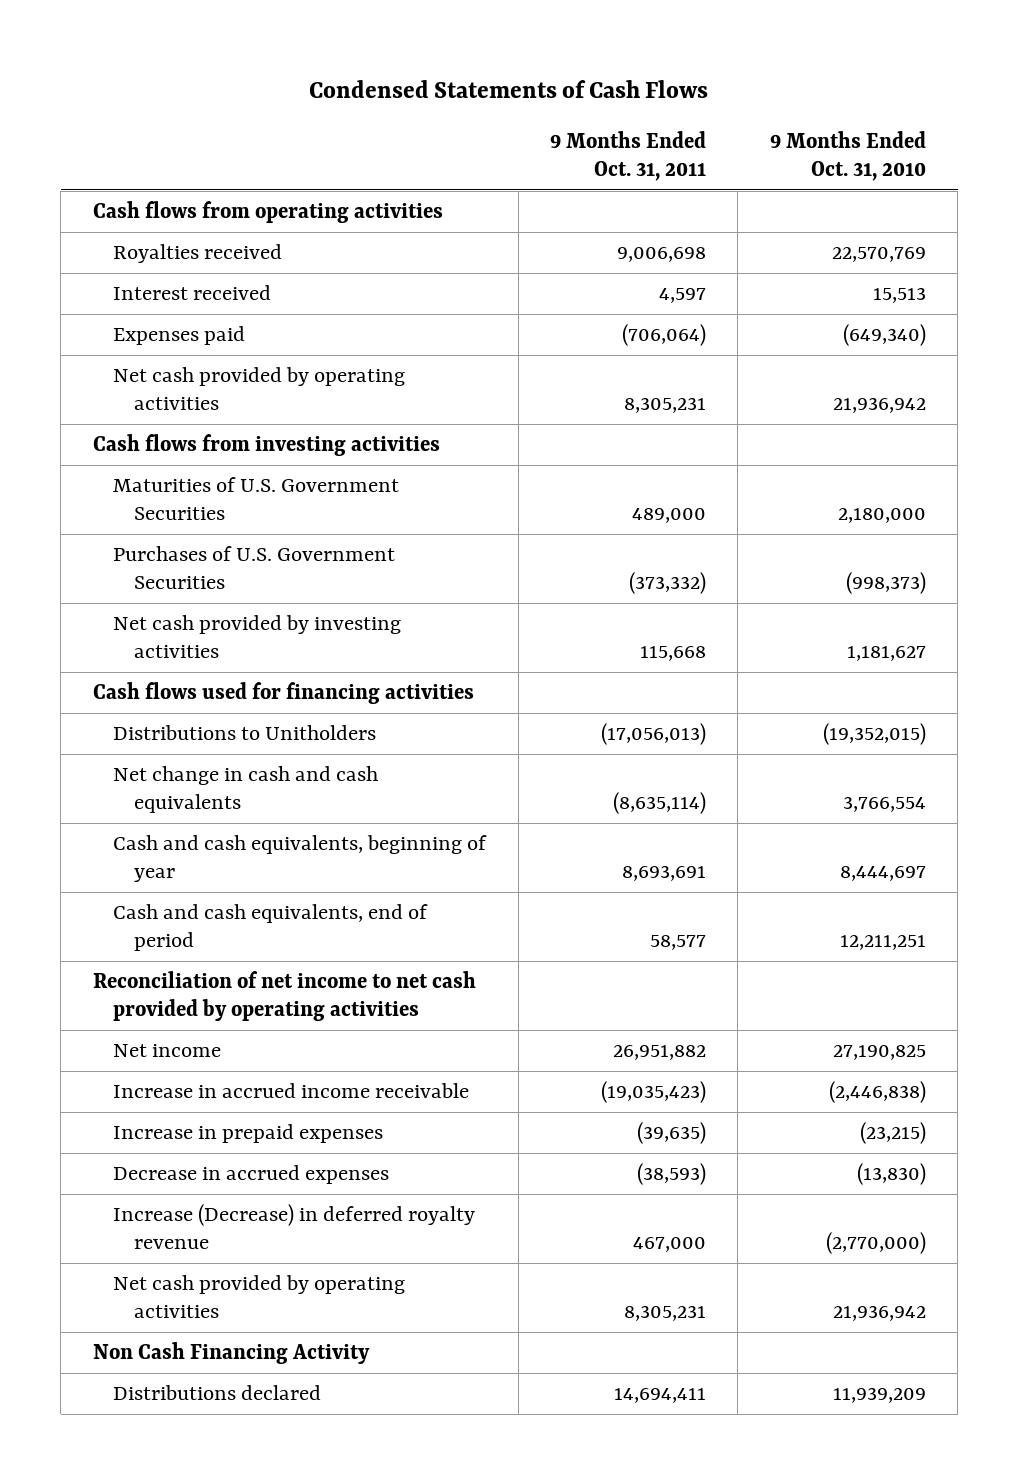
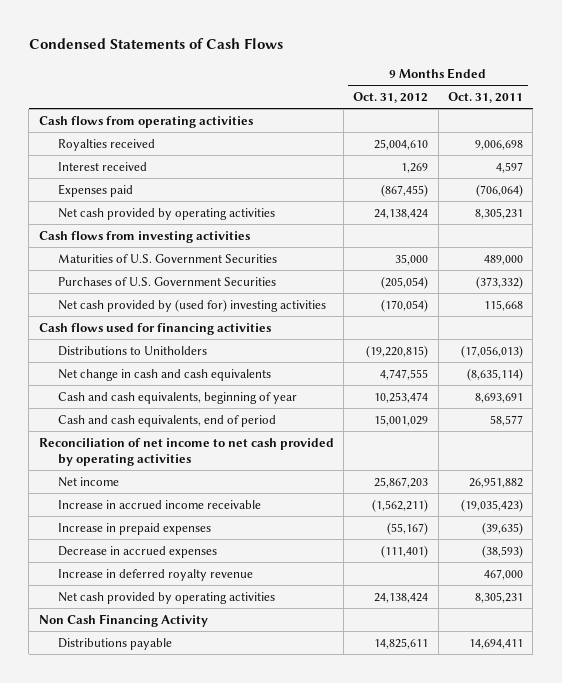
- | 9 Months Ended Oct. 31, 2011 | 9 Months Ended Oct. 31, 2010
+ | 9 Months Ended Oct. 31, 2012 | 9 Months Ended Oct. 31, 2011
- Net cash provided by investing activities | 115,668 | 1,181,627
+ Net cash provided by (used for) investing activities | (170,054) | 115,668
- Increase (Decrease) in deferred royalty revenue | 467,000 | (2,770,000)
+ Increase in deferred royalty revenue | | 467,000
- Distributions declared | 14,694,411 | 11,939,209
+ Distributions payable | 14,825,611 | 14,694,411

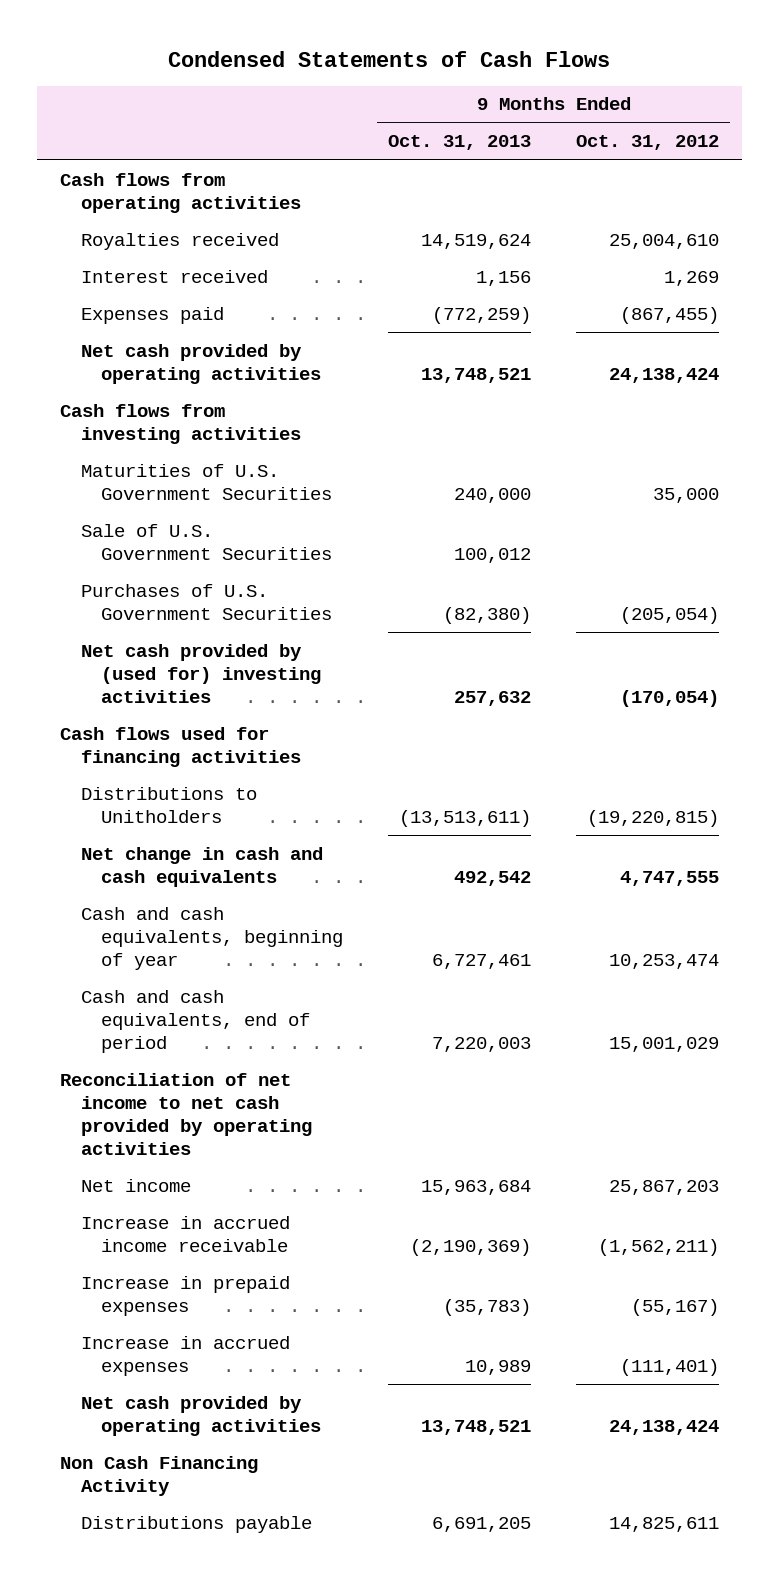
- | 9 Months Ended Oct. 31, 2012 | 9 Months Ended Oct. 31, 2011
+ | 9 Months Ended Oct. 31, 2013 | 9 Months Ended Oct. 31, 2012
+ Sale of U.S. Government Securities | 100,012 |
- Decrease in accrued expenses | (111,401) | (38,593)
- Increase in deferred royalty revenue | | 467,000
+ Increase in accrued expenses | 10,989 | (111,401)

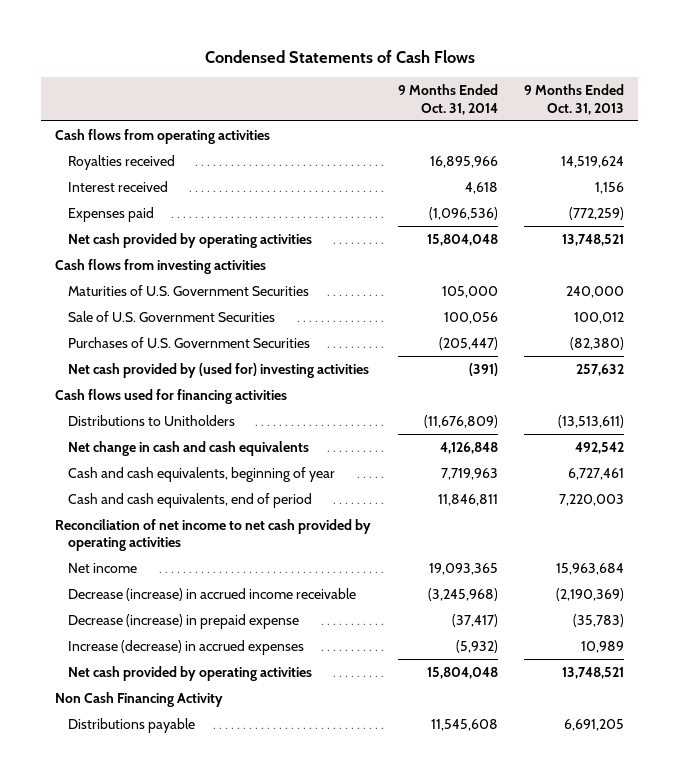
- | 9 Months Ended Oct. 31, 2013 | 9 Months Ended Oct. 31, 2012
+ | 9 Months Ended Oct. 31, 2014 | 9 Months Ended Oct. 31, 2013
- Increase in accrued income receivable | (2,190,369) | (1,562,211)
- Increase in prepaid expenses | (35,783) | (55,167)
- Increase in accrued expenses | 10,989 | (111,401)
+ Decrease (increase) in accrued income receivable | (3,245,968) | (2,190,369)
+ Decrease (increase) in prepaid expense | (37,417) | (35,783)
+ Increase (decrease) in accrued expenses | (5,932) | 10,989

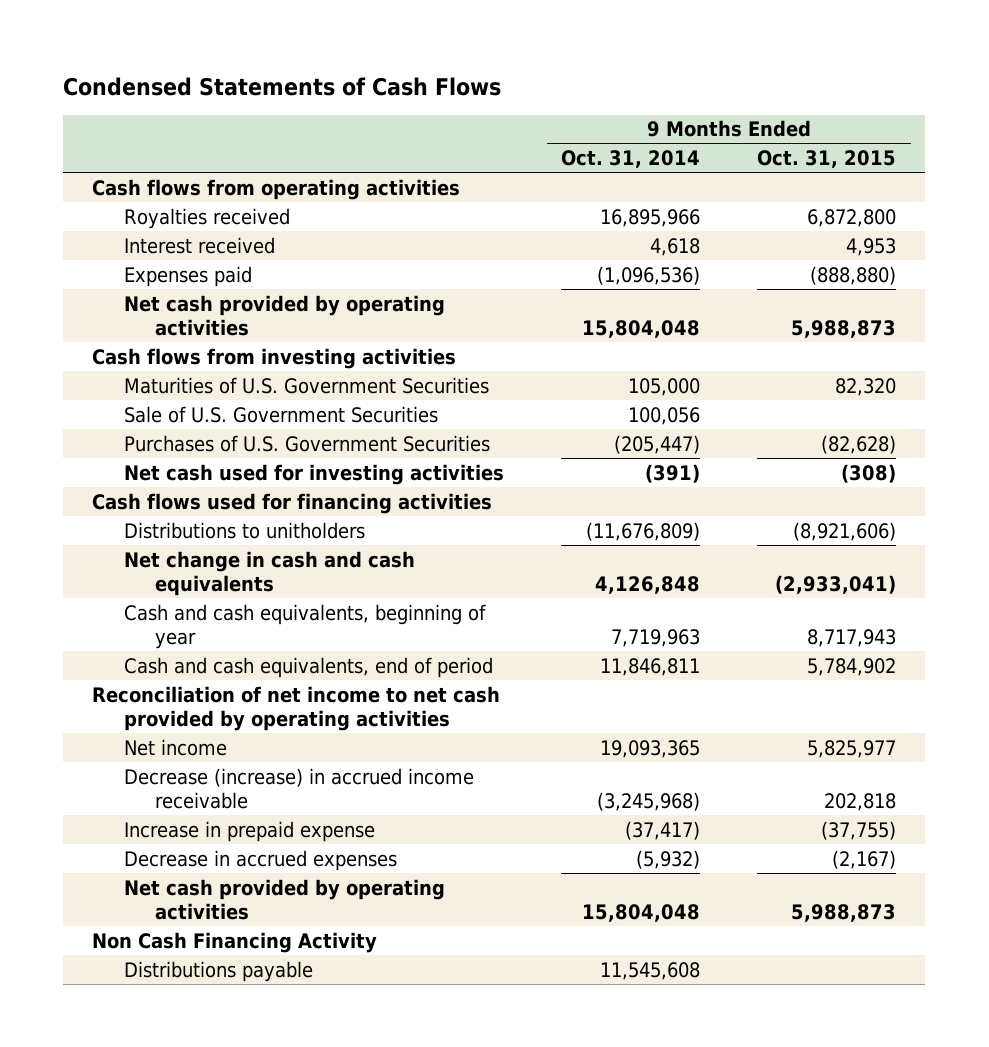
- | 9 Months Ended Oct. 31, 2014 | 9 Months Ended Oct. 31, 2013
+ | 9 Months Ended Oct. 31, 2014 | 9 Months Ended Oct. 31, 2015
- Net cash provided by (used for) investing activities | (391) | 257,632
+ Net cash used for investing activities | (391) | (308)
- Distributions to Unitholders | (11,676,809) | (13,513,611)
+ Distributions to unitholders | (11,676,809) | (8,921,606)
- Decrease (increase) in prepaid expense | (37,417) | (35,783)
- Increase (decrease) in accrued expenses | (5,932) | 10,989
+ Increase in prepaid expense | (37,417) | (37,755)
+ Decrease in accrued expenses | (5,932) | (2,167)

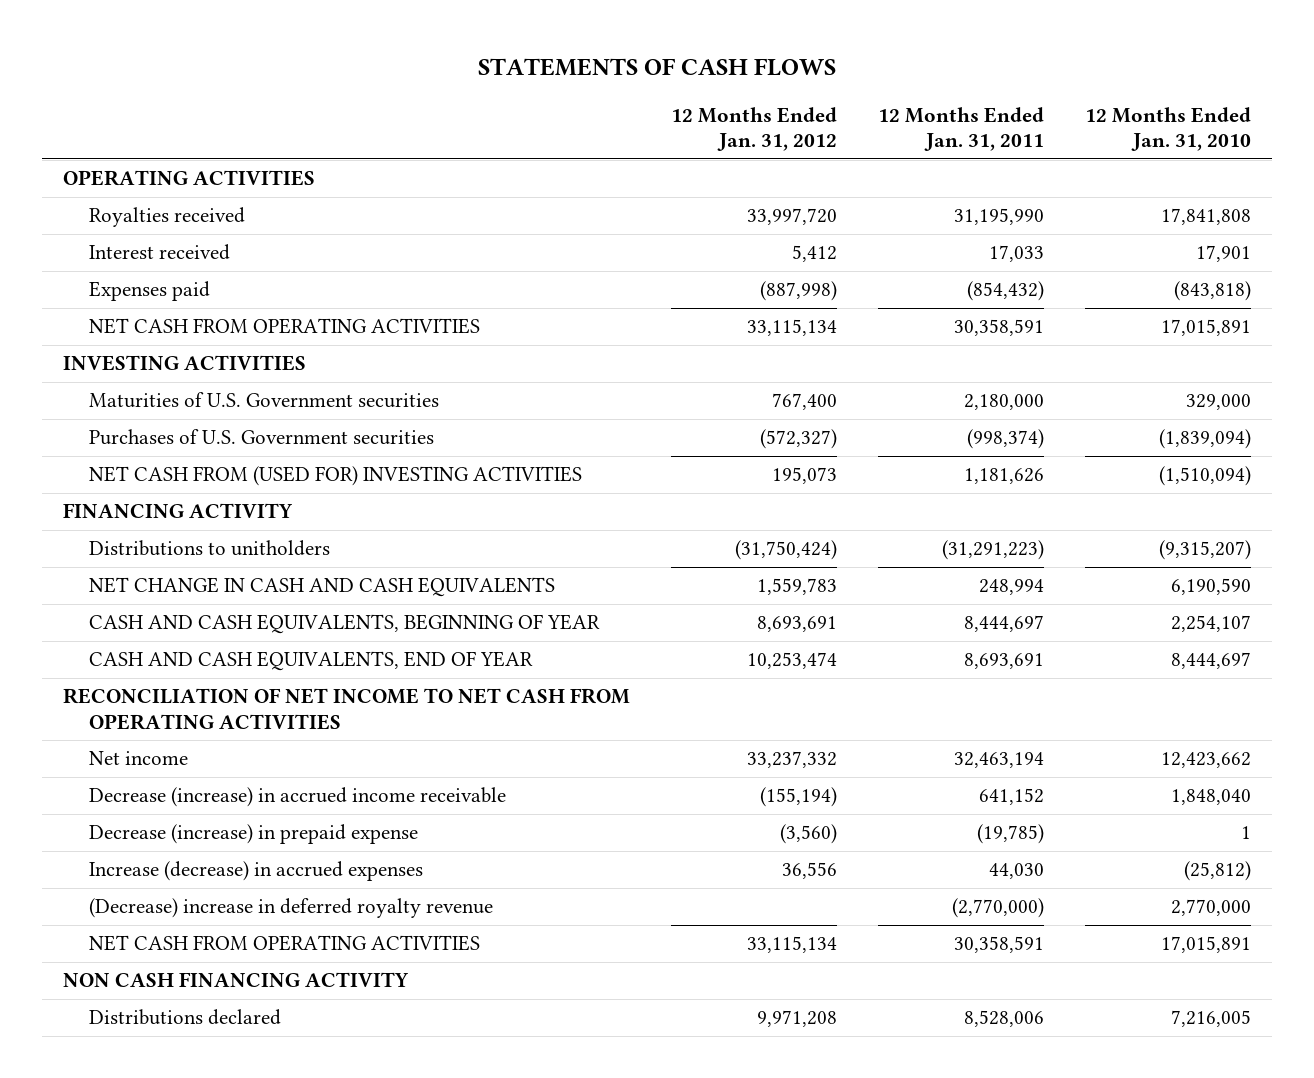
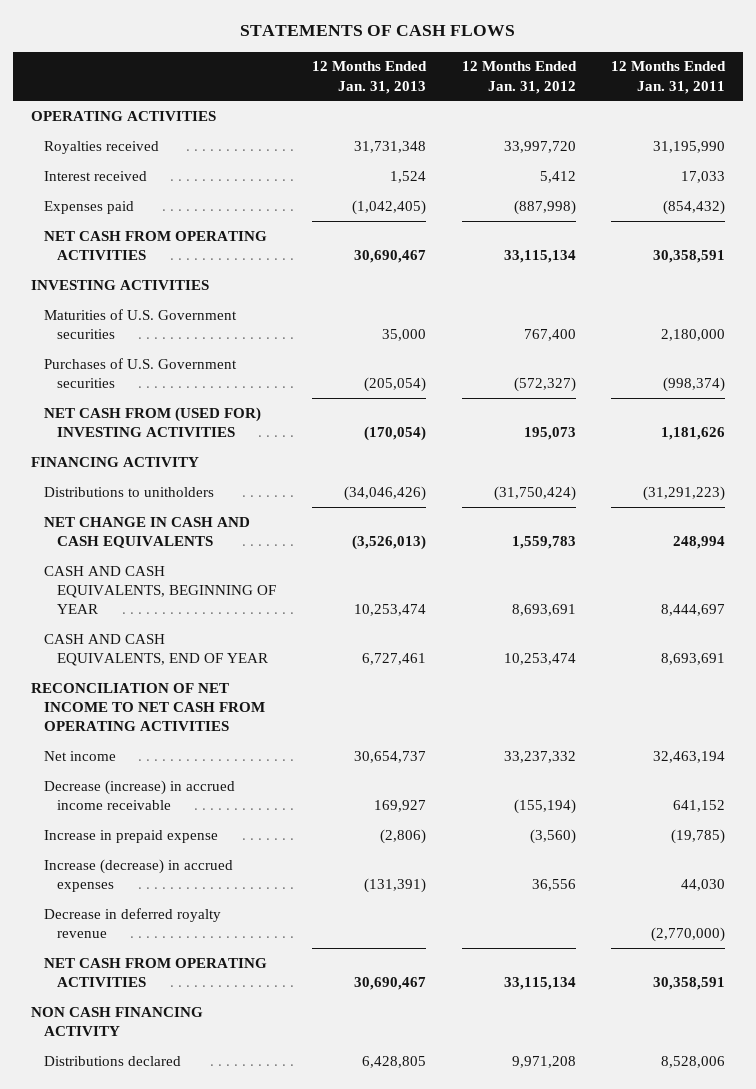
- | 12 Months Ended Jan. 31, 2012 | 12 Months Ended Jan. 31, 2011 | 12 Months Ended Jan. 31, 2010
+ | 12 Months Ended Jan. 31, 2013 | 12 Months Ended Jan. 31, 2012 | 12 Months Ended Jan. 31, 2011
- Decrease (increase) in prepaid expense | (3,560) | (19,785) | 1
+ Increase in prepaid expense | (2,806) | (3,560) | (19,785)
- (Decrease) increase in deferred royalty revenue | | (2,770,000) | 2,770,000
+ Decrease in deferred royalty revenue | | | (2,770,000)

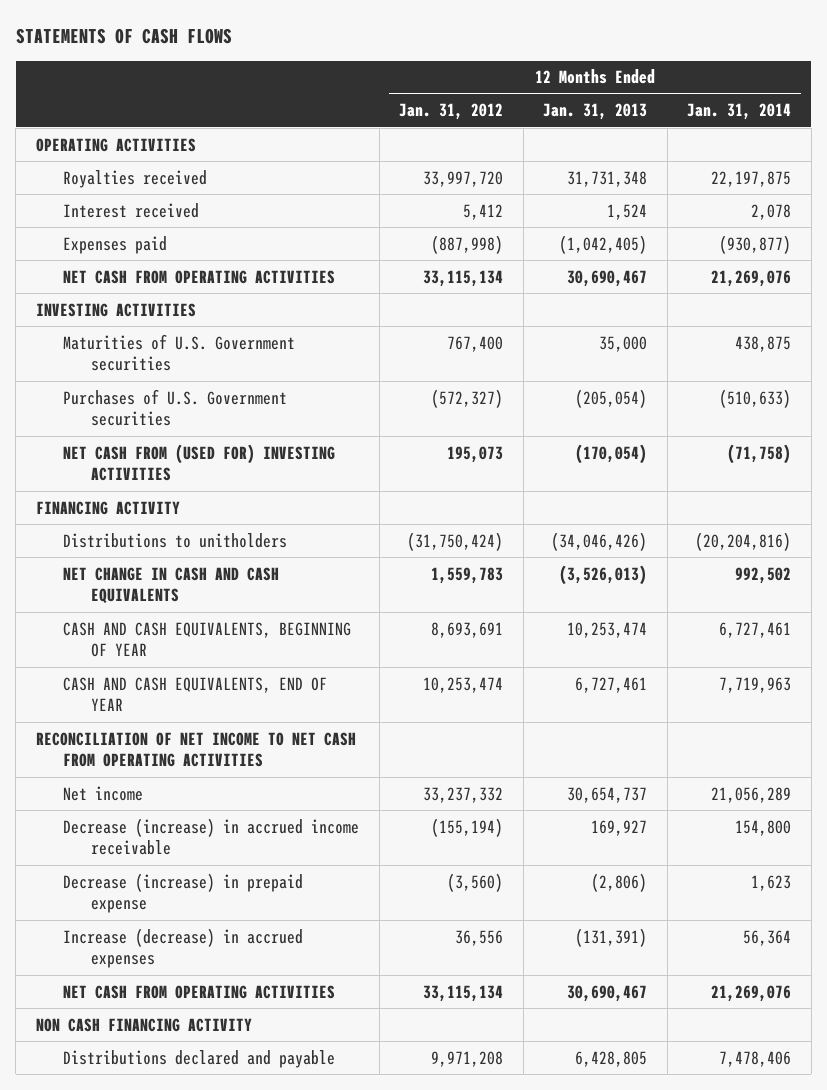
- | 12 Months Ended Jan. 31, 2013 | 12 Months Ended Jan. 31, 2012 | 12 Months Ended Jan. 31, 2011
+ | 12 Months Ended Jan. 31, 2012 | 12 Months Ended Jan. 31, 2013 | 12 Months Ended Jan. 31, 2014
- Increase in prepaid expense | (2,806) | (3,560) | (19,785)
+ Decrease (increase) in prepaid expense | (3,560) | (2,806) | 1,623
- Decrease in deferred royalty revenue | | | (2,770,000)
- Distributions declared | 6,428,805 | 9,971,208 | 8,528,006
+ Distributions declared and payable | 9,971,208 | 6,428,805 | 7,478,406

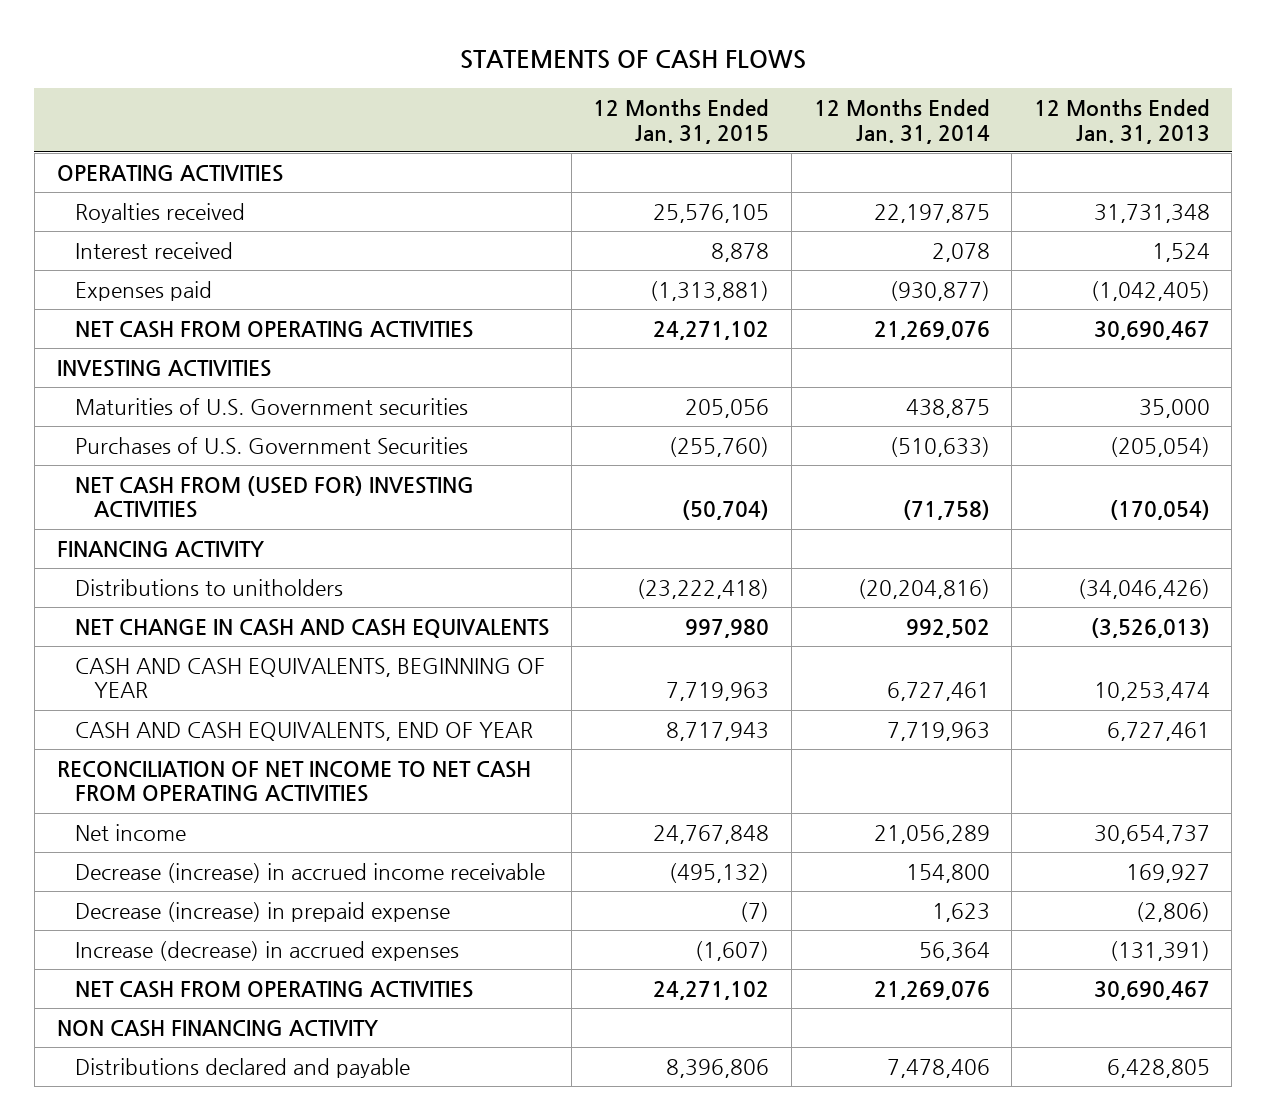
- | 12 Months Ended Jan. 31, 2012 | 12 Months Ended Jan. 31, 2013 | 12 Months Ended Jan. 31, 2014
+ | 12 Months Ended Jan. 31, 2015 | 12 Months Ended Jan. 31, 2014 | 12 Months Ended Jan. 31, 2013
- Purchases of U.S. Government securities | (572,327) | (205,054) | (510,633)
+ Purchases of U.S. Government Securities | (255,760) | (510,633) | (205,054)

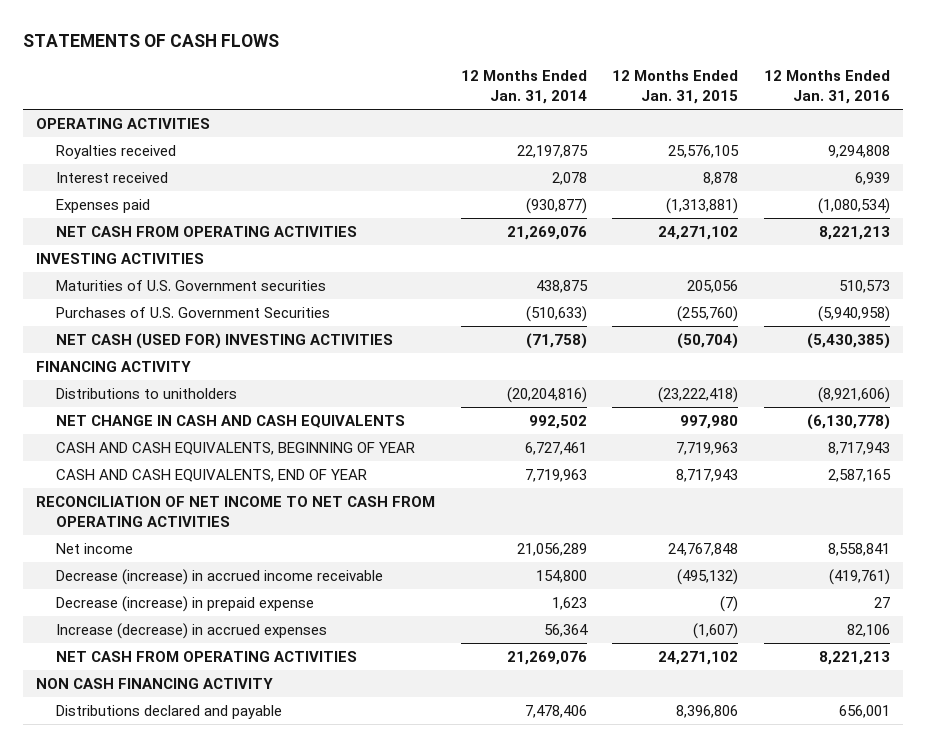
- | 12 Months Ended Jan. 31, 2015 | 12 Months Ended Jan. 31, 2014 | 12 Months Ended Jan. 31, 2013
+ | 12 Months Ended Jan. 31, 2014 | 12 Months Ended Jan. 31, 2015 | 12 Months Ended Jan. 31, 2016
- NET CASH FROM (USED FOR) INVESTING ACTIVITIES | (50,704) | (71,758) | (170,054)
+ NET CASH (USED FOR) INVESTING ACTIVITIES | (71,758) | (50,704) | (5,430,385)

